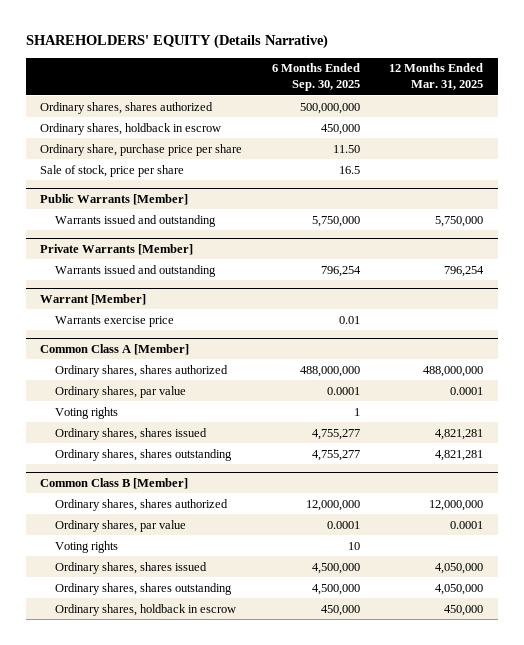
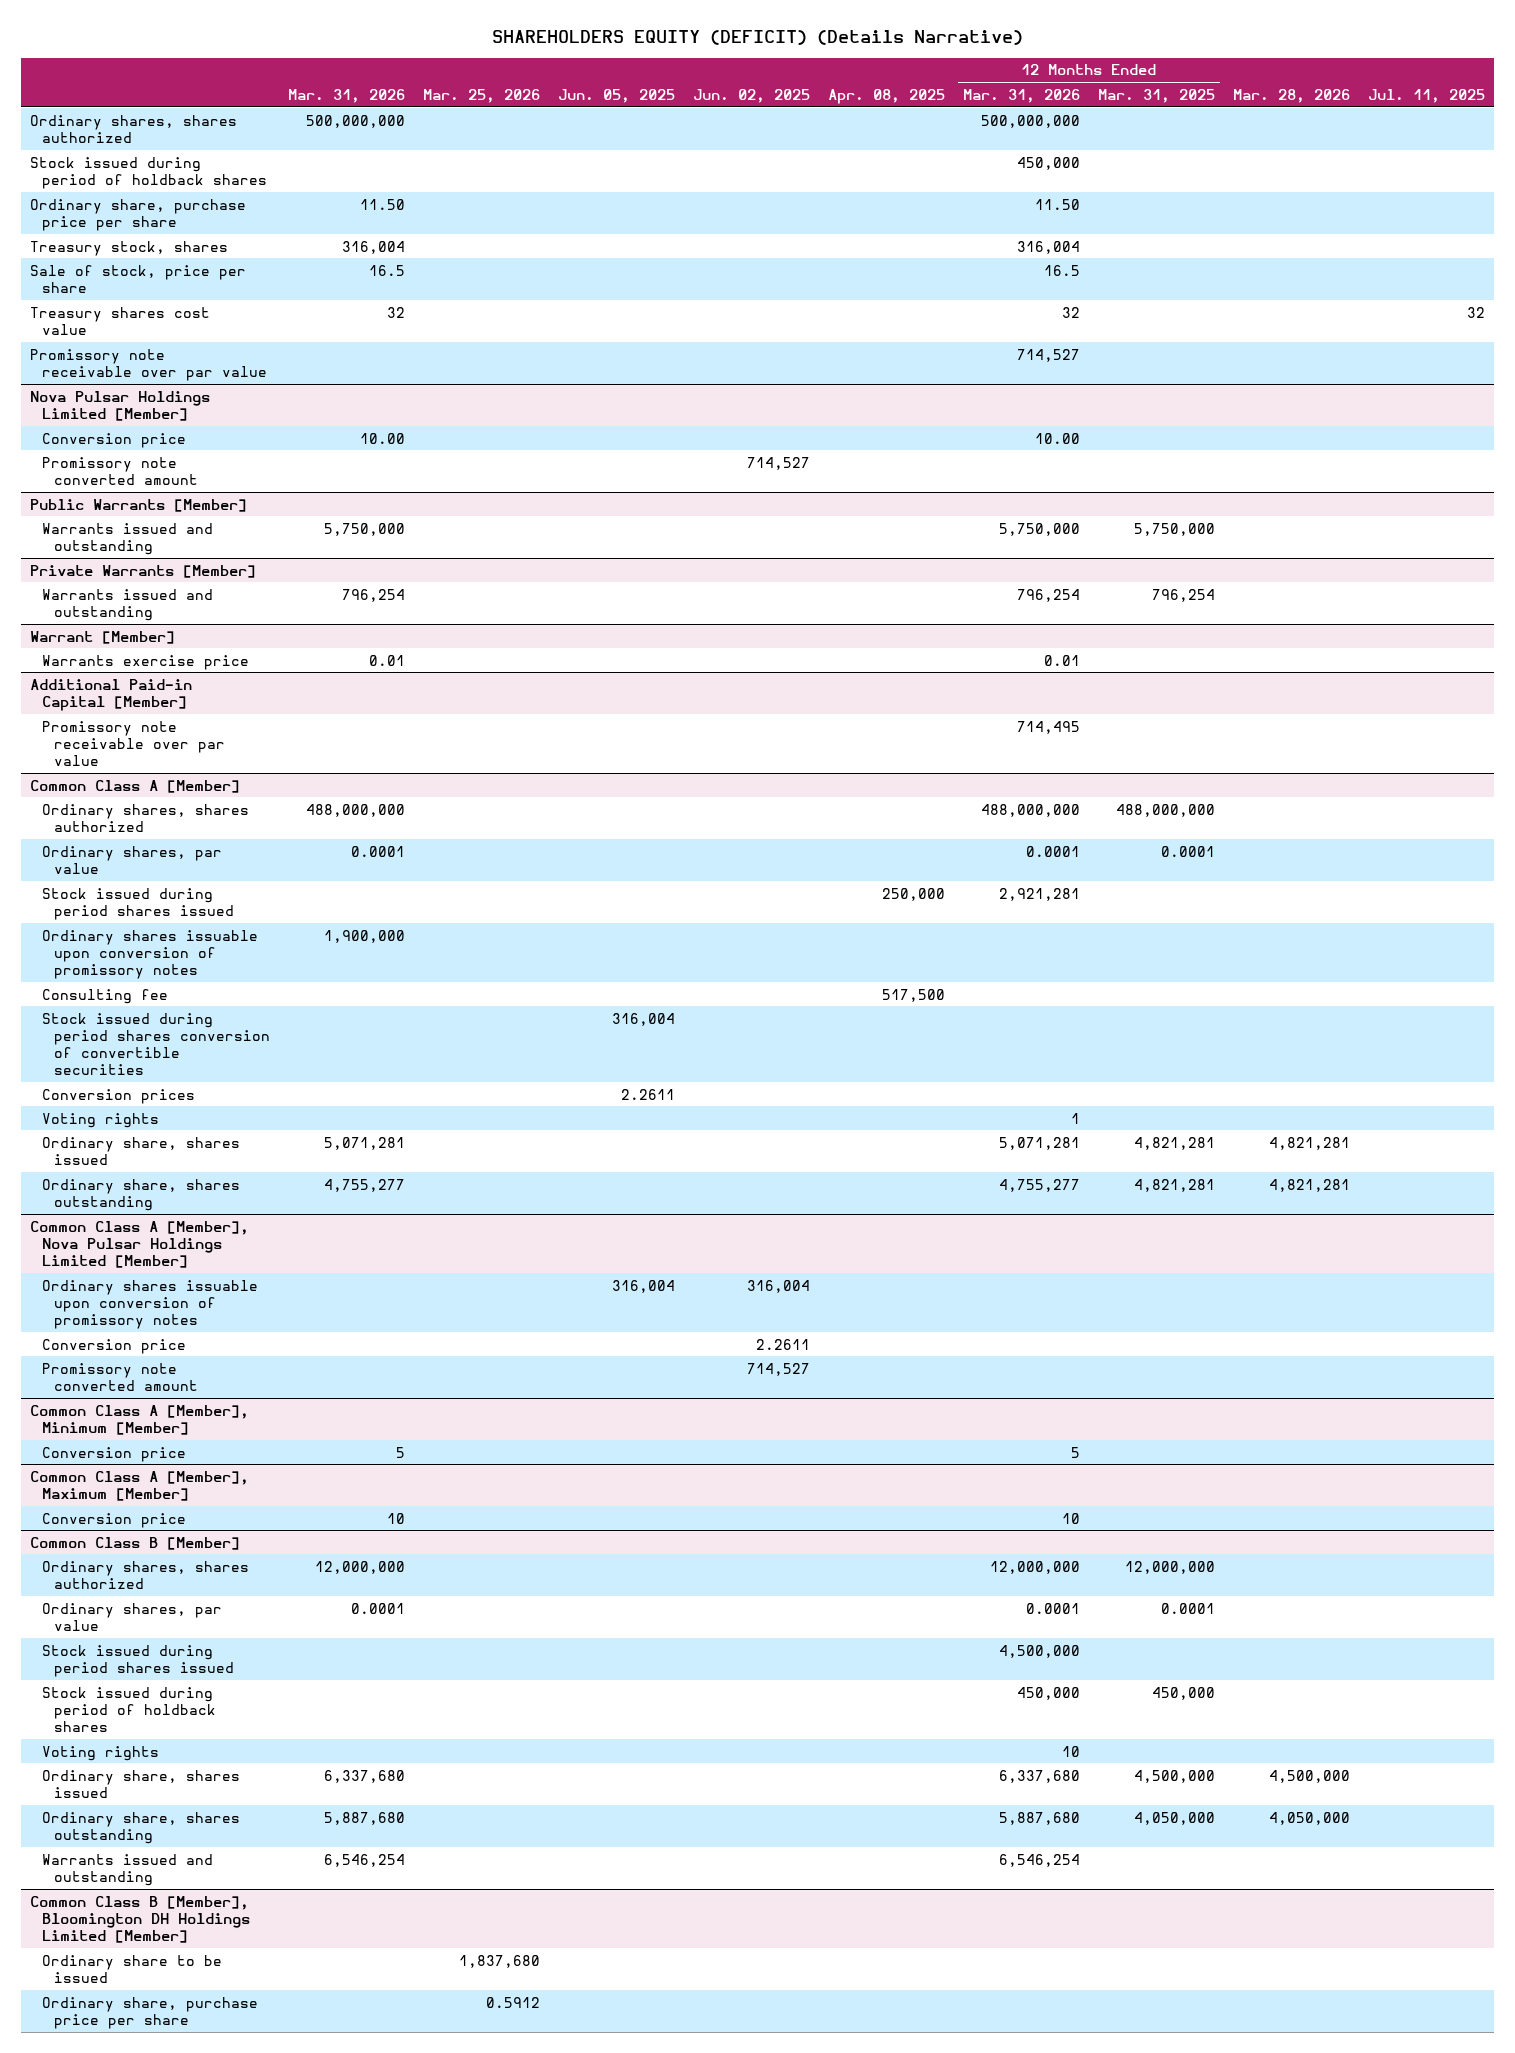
- SHAREHOLDERS' EQUITY (Details Narrative)
+ SHAREHOLDERS EQUITY (DEFICIT) (Details Narrative)
- | 6 Months Ended Sep. 30, 2025 | 12 Months Ended Mar. 31, 2025
+ | Mar. 31, 2026 | Mar. 25, 2026 | Jun. 05, 2025 | Jun. 02, 2025 | Apr. 08, 2025 | 12 Months Ended Mar. 31, 2026 | 12 Months Ended Mar. 31, 2025 | Mar. 28, 2026 | Jul. 11, 2025
- Ordinary shares, holdback in escrow | 450,000 |
+ Stock issued during period of holdback shares | | | | | | 450,000 | | |
+ Treasury stock, shares | 316,004 | | | | | 316,004 | | |
+ Treasury shares cost value | 32 | | | | | 32 | | | 32
+ Promissory note receivable over par value | | | | | | 714,527 | | |
+ Nova Pulsar Holdings Limited [Member]
+ Conversion price | 10.00 | | | | | 10.00 | | |
+ Promissory note converted amount | | | | 714,527 | | | | |
+ Additional Paid-in Capital [Member]
+ Promissory note receivable over par value | | | | | | 714,495 | | |
@ Common Class A [Member]
+ Stock issued during period shares issued | | | | | 250,000 | 2,921,281 | | |
+ Ordinary shares issuable upon conversion of promissory notes | 1,900,000 | | | | | | | |
+ Consulting fee | | | | | 517,500 | | | |
+ Stock issued during period shares conversion of convertible securities | | | 316,004 | | | | | |
+ Conversion prices | | | 2.2611 | | | | | |
- Ordinary shares, shares issued | 4,755,277 | 4,821,281
- Ordinary shares, shares outstanding | 4,755,277 | 4,821,281
+ Ordinary share, shares issued | 5,071,281 | | | | | 5,071,281 | 4,821,281 | 4,821,281 |
+ Ordinary share, shares outstanding | 4,755,277 | | | | | 4,755,277 | 4,821,281 | 4,821,281 |
+ Common Class A [Member], Nova Pulsar Holdings Limited [Member]
+ Ordinary shares issuable upon conversion of promissory notes | | | 316,004 | 316,004 | | | | |
+ Conversion price | | | | 2.2611 | | | | |
+ Promissory note converted amount | | | | 714,527 | | | | |
+ Common Class A [Member], Minimum [Member]
+ Conversion price | 5 | | | | | 5 | | |
+ Common Class A [Member], Maximum [Member]
+ Conversion price | 10 | | | | | 10 | | |
@ Common Class B [Member]
+ Stock issued during period shares issued | | | | | | 4,500,000 | | |
+ Stock issued during period of holdback shares | | | | | | 450,000 | 450,000 | |
- Ordinary shares, shares issued | 4,500,000 | 4,050,000
- Ordinary shares, shares outstanding | 4,500,000 | 4,050,000
- Ordinary shares, holdback in escrow | 450,000 | 450,000
+ Ordinary share, shares issued | 6,337,680 | | | | | 6,337,680 | 4,500,000 | 4,500,000 |
+ Ordinary share, shares outstanding | 5,887,680 | | | | | 5,887,680 | 4,050,000 | 4,050,000 |
+ Warrants issued and outstanding | 6,546,254 | | | | | 6,546,254 | | |
+ Common Class B [Member], Bloomington DH Holdings Limited [Member]
+ Ordinary share to be issued | | 1,837,680 | | | | | | |
+ Ordinary share, purchase price per share | | 0.5912 | | | | | | |

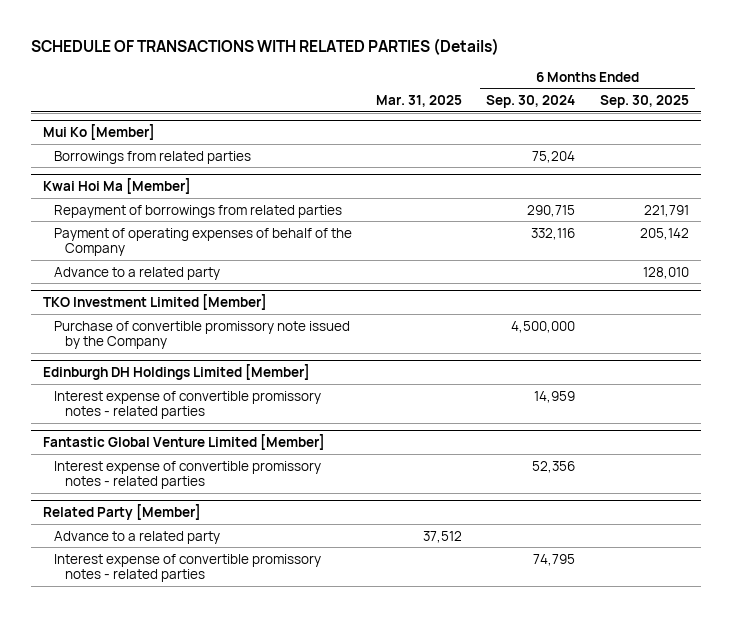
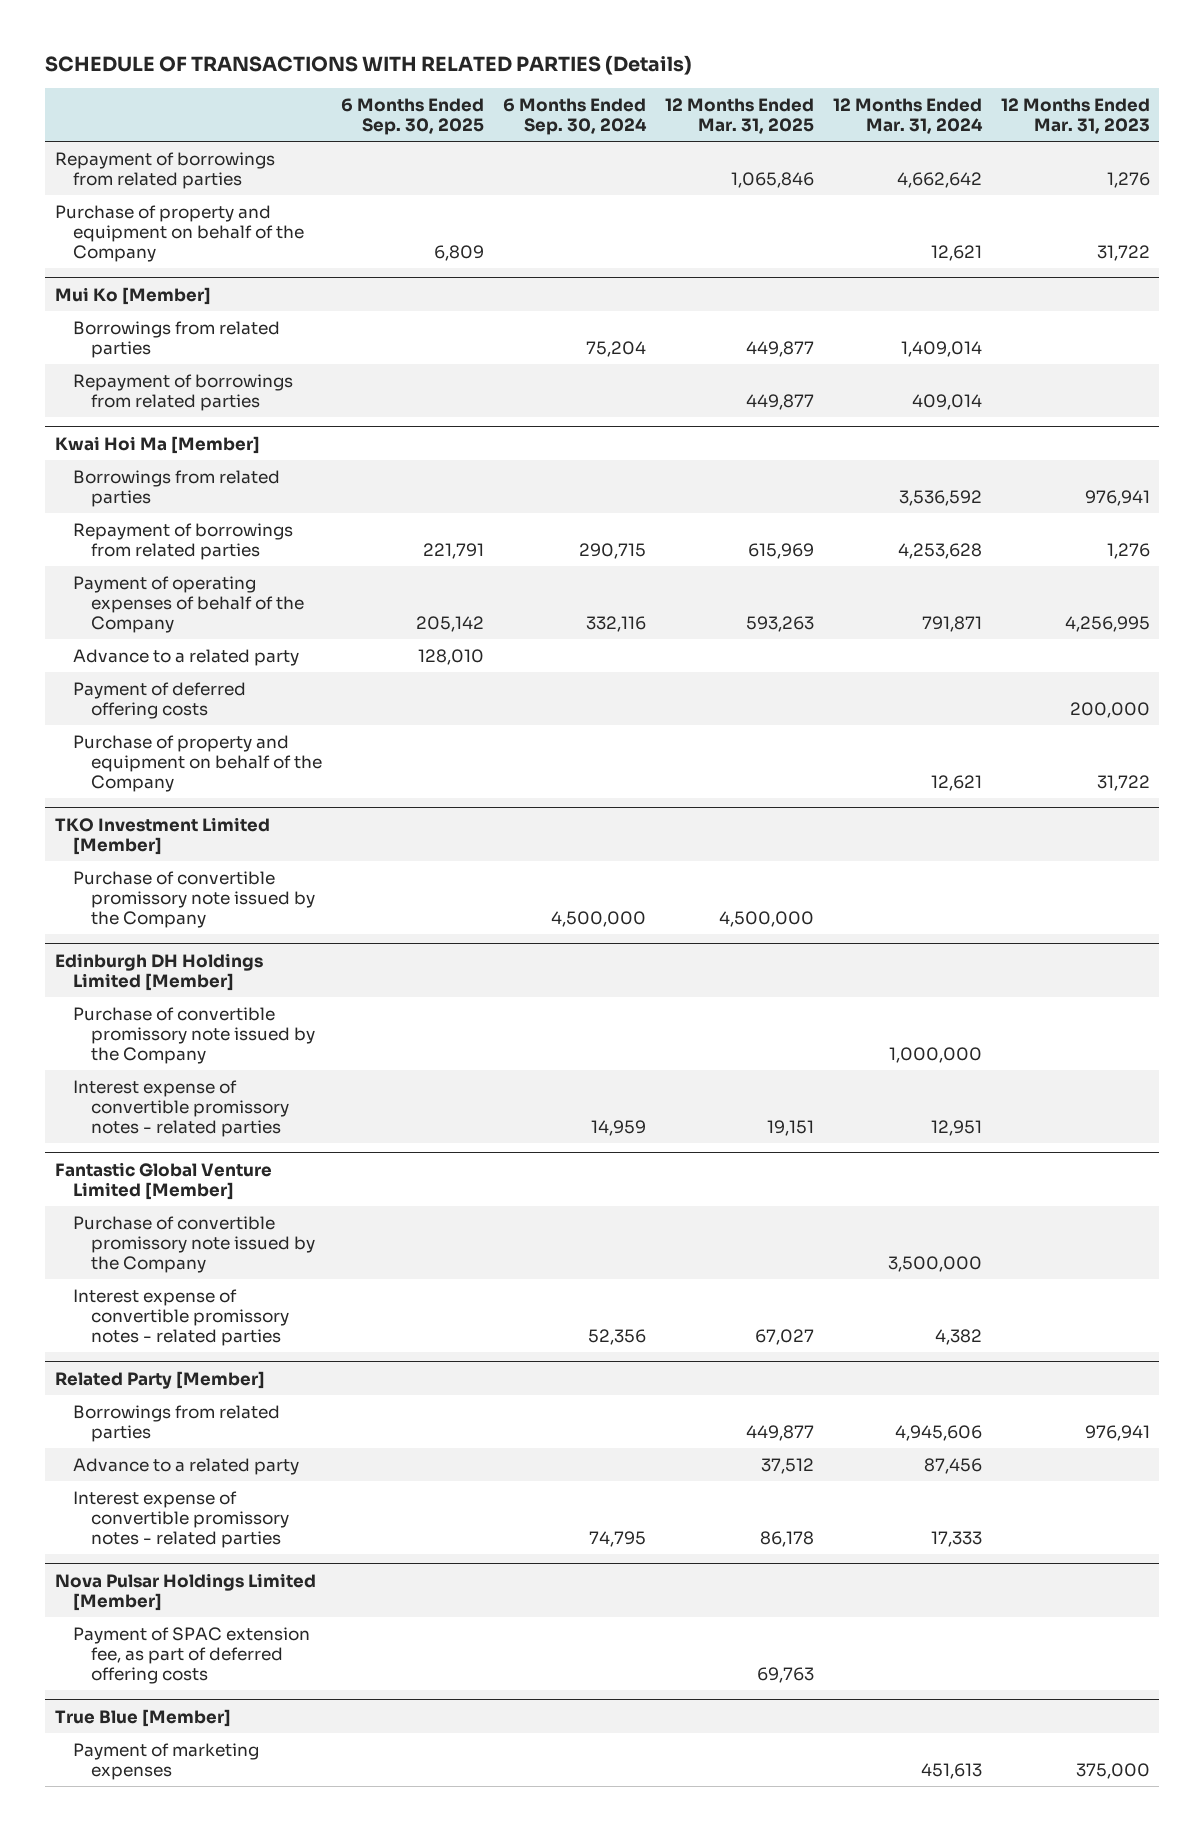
- | Mar. 31, 2025 | 6 Months Ended Sep. 30, 2024 | 6 Months Ended Sep. 30, 2025
+ | 6 Months Ended Sep. 30, 2025 | 6 Months Ended Sep. 30, 2024 | 12 Months Ended Mar. 31, 2025 | 12 Months Ended Mar. 31, 2024 | 12 Months Ended Mar. 31, 2023
+ Repayment of borrowings from related parties | | | 1,065,846 | 4,662,642 | 1,276
+ Purchase of property and equipment on behalf of the Company | 6,809 | | | 12,621 | 31,722
@ Mui Ko [Member]
+ Repayment of borrowings from related parties | | | 449,877 | 409,014 |
@ Kwai Hoi Ma [Member]
+ Borrowings from related parties | | | | 3,536,592 | 976,941
+ Payment of deferred offering costs | | | | | 200,000
+ Purchase of property and equipment on behalf of the Company | | | | 12,621 | 31,722
@ Edinburgh DH Holdings Limited [Member]
+ Purchase of convertible promissory note issued by the Company | | | | 1,000,000 |
@ Fantastic Global Venture Limited [Member]
+ Purchase of convertible promissory note issued by the Company | | | | 3,500,000 |
@ Related Party [Member]
+ Borrowings from related parties | | | 449,877 | 4,945,606 | 976,941
+ Nova Pulsar Holdings Limited [Member]
+ Payment of SPAC extension fee, as part of deferred offering costs | | | 69,763 | |
+ True Blue [Member]
+ Payment of marketing expenses | | | | 451,613 | 375,000

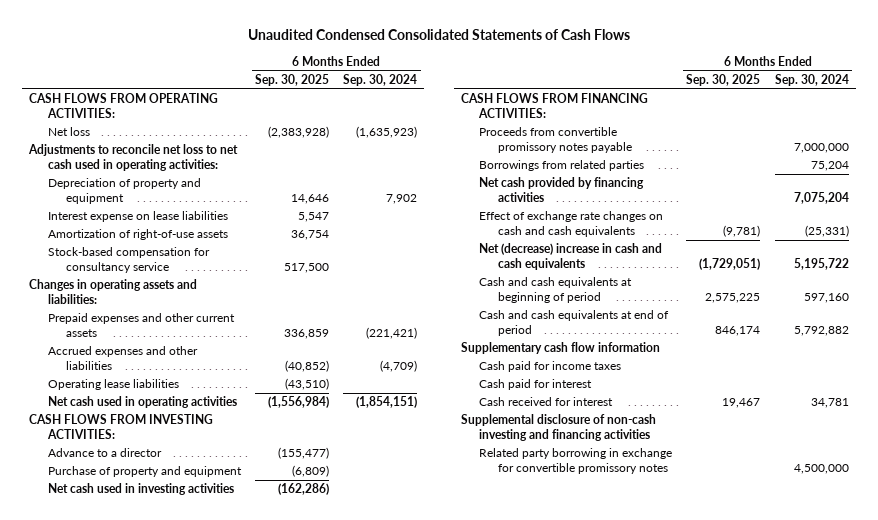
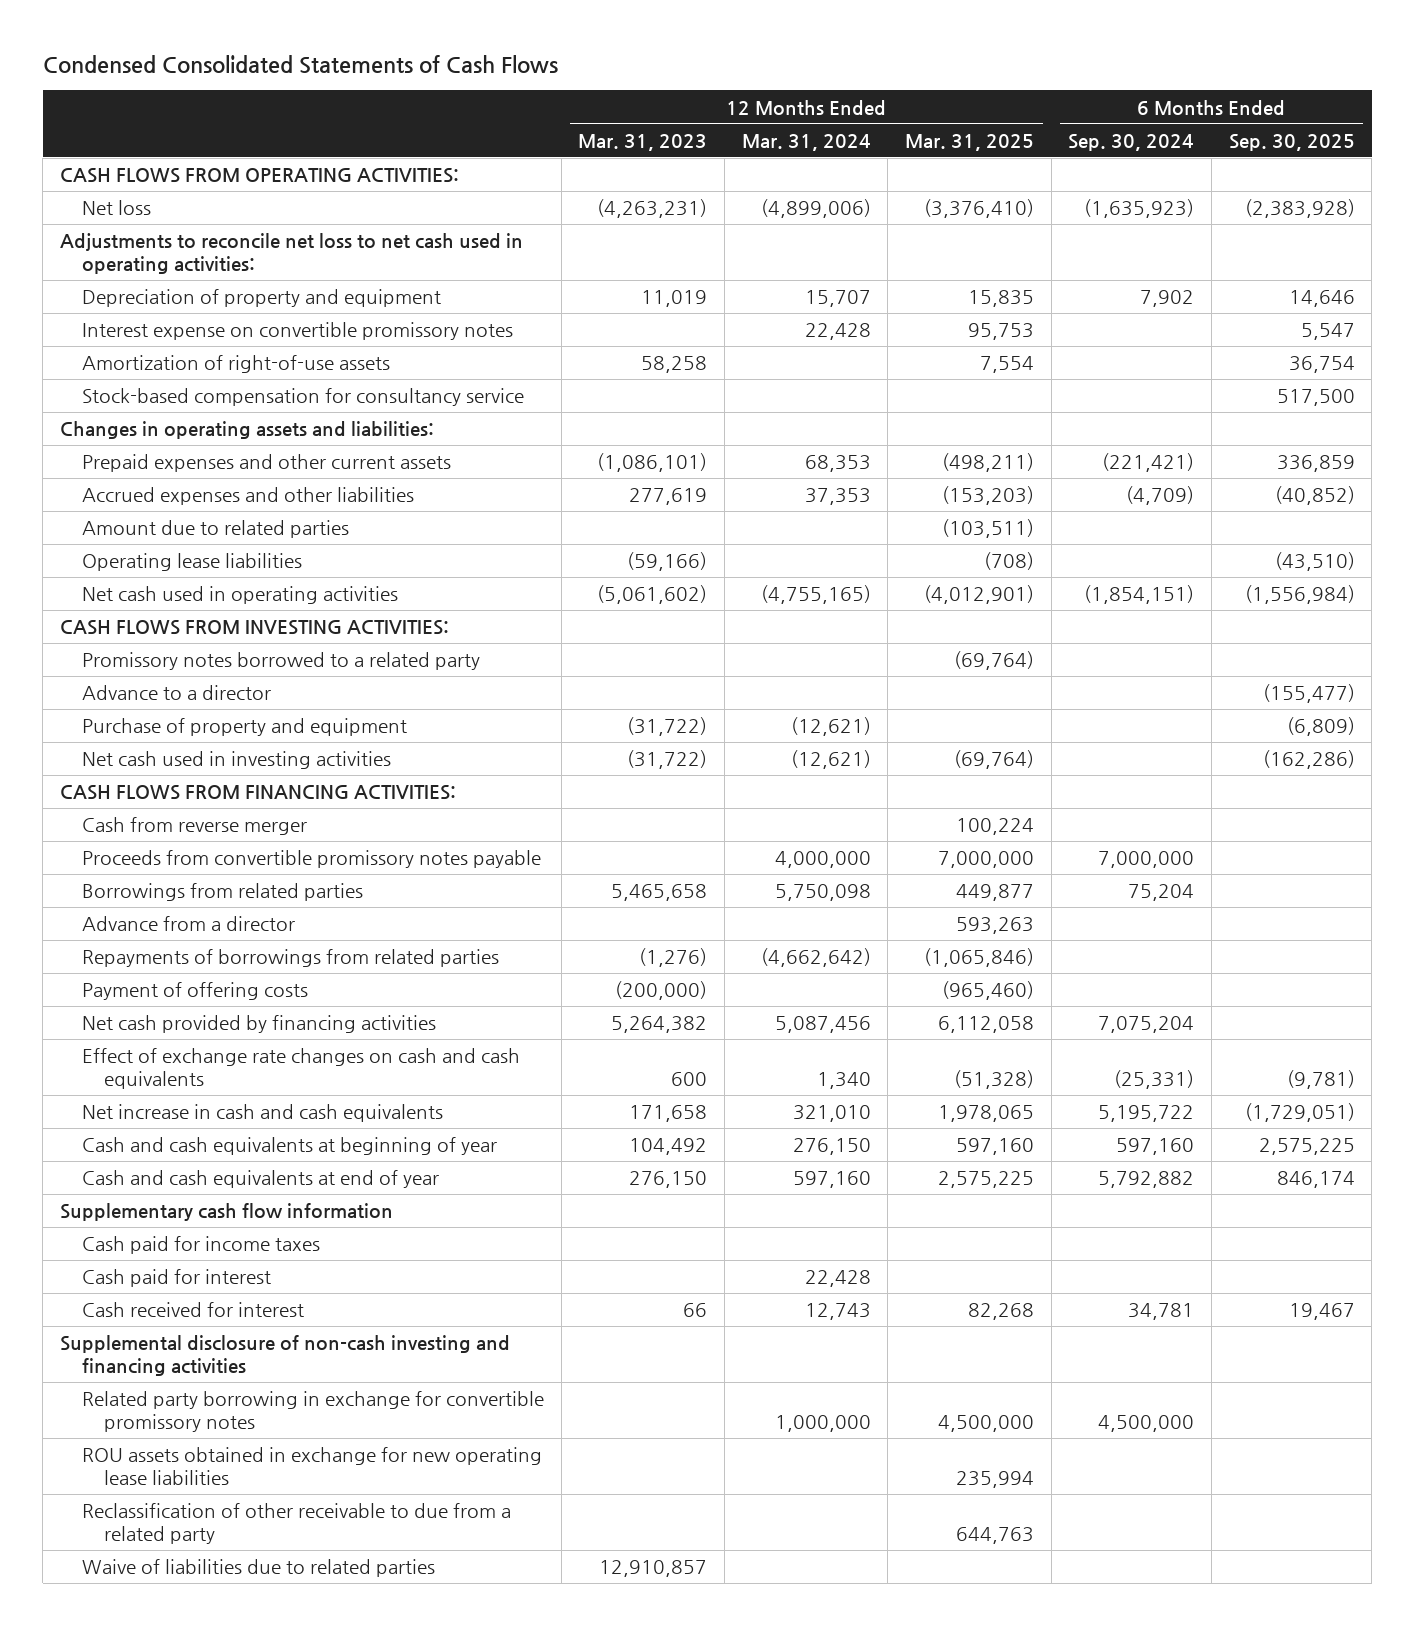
- Unaudited Condensed Consolidated Statements of Cash Flows
+ Condensed Consolidated Statements of Cash Flows
- | 6 Months Ended Sep. 30, 2025 | 6 Months Ended Sep. 30, 2024
+ | 12 Months Ended Mar. 31, 2023 | 12 Months Ended Mar. 31, 2024 | 12 Months Ended Mar. 31, 2025 | 6 Months Ended Sep. 30, 2024 | 6 Months Ended Sep. 30, 2025
- Interest expense on lease liabilities | 5,547 |
+ Interest expense on convertible promissory notes | | 22,428 | 95,753 | | 5,547
+ Amount due to related parties | | | (103,511) | |
+ Promissory notes borrowed to a related party | | | (69,764) | |
+ Cash from reverse merger | | | 100,224 | |
+ Advance from a director | | | 593,263 | |
+ Repayments of borrowings from related parties | (1,276) | (4,662,642) | (1,065,846) | |
+ Payment of offering costs | (200,000) | | (965,460) | |
- Net (decrease) increase in cash and cash equivalents | (1,729,051) | 5,195,722
- Cash and cash equivalents at beginning of period | 2,575,225 | 597,160
- Cash and cash equivalents at end of period | 846,174 | 5,792,882
+ Net increase in cash and cash equivalents | 171,658 | 321,010 | 1,978,065 | 5,195,722 | (1,729,051)
+ Cash and cash equivalents at beginning of year | 104,492 | 276,150 | 597,160 | 597,160 | 2,575,225
+ Cash and cash equivalents at end of year | 276,150 | 597,160 | 2,575,225 | 5,792,882 | 846,174
+ ROU assets obtained in exchange for new operating lease liabilities | | | 235,994 | |
+ Reclassification of other receivable to due from a related party | | | 644,763 | |
+ Waive of liabilities due to related parties | 12,910,857 | | | |

